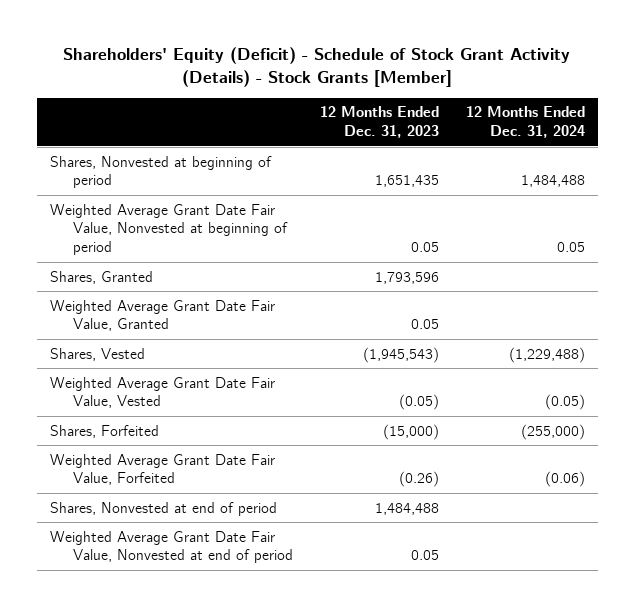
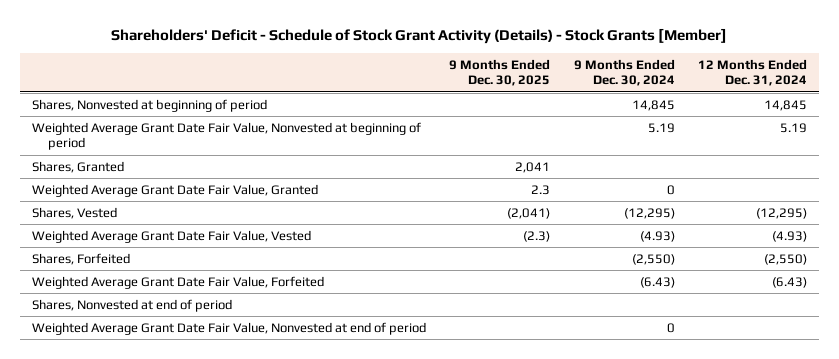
- Shareholders' Equity (Deficit) - Schedule of Stock Grant Activity (Details) - Stock Grants [Member]
+ Shareholders' Deficit - Schedule of Stock Grant Activity (Details) - Stock Grants [Member]
- | 12 Months Ended Dec. 31, 2023 | 12 Months Ended Dec. 31, 2024
+ | 9 Months Ended Dec. 30, 2025 | 9 Months Ended Dec. 30, 2024 | 12 Months Ended Dec. 31, 2024
- Shares, Nonvested at beginning of period | 1,651,435 | 1,484,488
- Weighted Average Grant Date Fair Value, Nonvested at beginning of period | 0.05 | 0.05
+ Shares, Nonvested at beginning of period | | 14,845 | 14,845
+ Weighted Average Grant Date Fair Value, Nonvested at beginning of period | | 5.19 | 5.19
- Shares, Vested | (1,945,543) | (1,229,488)
- Weighted Average Grant Date Fair Value, Vested | (0.05) | (0.05)
- Shares, Forfeited | (15,000) | (255,000)
- Weighted Average Grant Date Fair Value, Forfeited | (0.26) | (0.06)
+ Shares, Vested | (2,041) | (12,295) | (12,295)
+ Weighted Average Grant Date Fair Value, Vested | (2.3) | (4.93) | (4.93)
+ Shares, Forfeited | | (2,550) | (2,550)
+ Weighted Average Grant Date Fair Value, Forfeited | | (6.43) | (6.43)

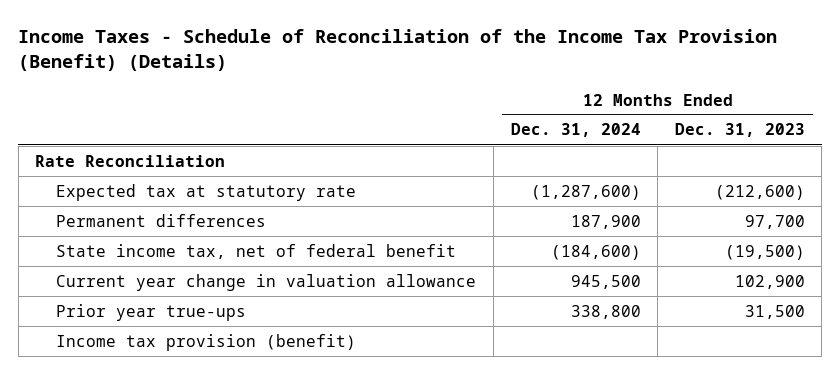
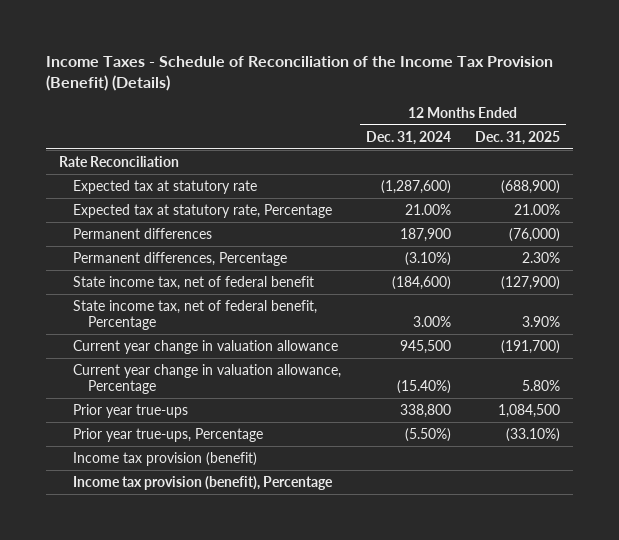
- | 12 Months Ended Dec. 31, 2024 | 12 Months Ended Dec. 31, 2023
+ | 12 Months Ended Dec. 31, 2024 | 12 Months Ended Dec. 31, 2025
+ Expected tax at statutory rate, Percentage | 21.00% | 21.00%
+ Permanent differences, Percentage | (3.10%) | 2.30%
+ State income tax, net of federal benefit, Percentage | 3.00% | 3.90%
+ Current year change in valuation allowance, Percentage | (15.40%) | 5.80%
+ Prior year true-ups, Percentage | (5.50%) | (33.10%)
+ Income tax provision (benefit), Percentage

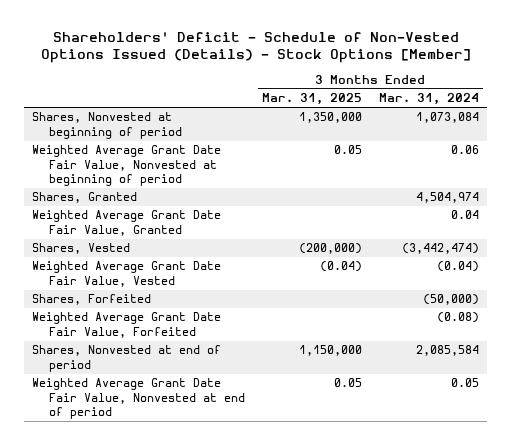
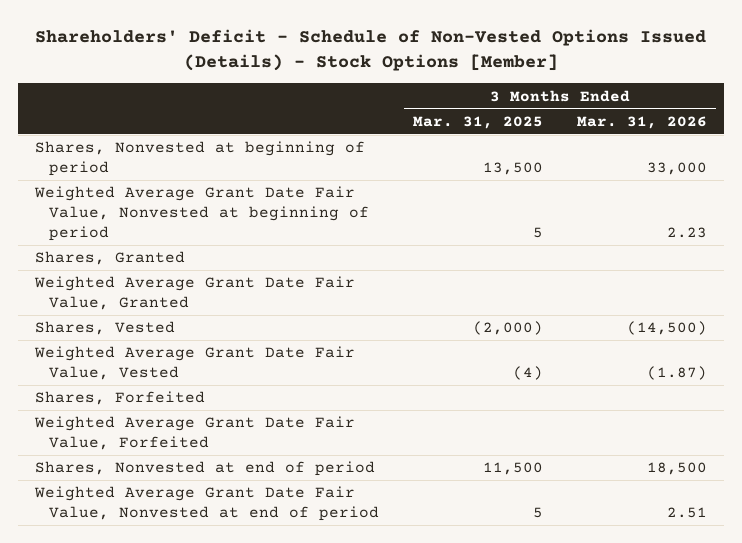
- | 3 Months Ended Mar. 31, 2025 | 3 Months Ended Mar. 31, 2024
+ | 3 Months Ended Mar. 31, 2025 | 3 Months Ended Mar. 31, 2026
- Shares, Nonvested at beginning of period | 1,350,000 | 1,073,084
- Weighted Average Grant Date Fair Value, Nonvested at beginning of period | 0.05 | 0.06
+ Shares, Nonvested at beginning of period | 13,500 | 33,000
+ Weighted Average Grant Date Fair Value, Nonvested at beginning of period | 5 | 2.23
- Shares, Vested | (200,000) | (3,442,474)
- Weighted Average Grant Date Fair Value, Vested | (0.04) | (0.04)
+ Shares, Vested | (2,000) | (14,500)
+ Weighted Average Grant Date Fair Value, Vested | (4) | (1.87)
- Shares, Nonvested at end of period | 1,150,000 | 2,085,584
- Weighted Average Grant Date Fair Value, Nonvested at end of period | 0.05 | 0.05
+ Shares, Nonvested at end of period | 11,500 | 18,500
+ Weighted Average Grant Date Fair Value, Nonvested at end of period | 5 | 2.51

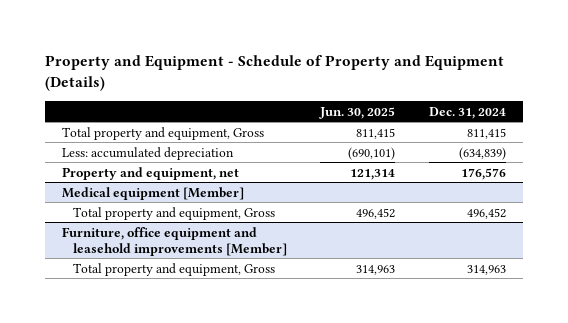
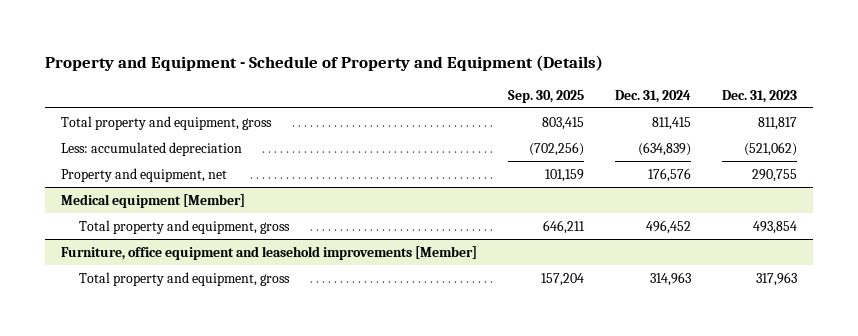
- | Jun. 30, 2025 | Dec. 31, 2024
+ | Sep. 30, 2025 | Dec. 31, 2024 | Dec. 31, 2023
- Total property and equipment, Gross | 811,415 | 811,415
+ Total property and equipment, gross | 803,415 | 811,415 | 811,817
@ Medical equipment [Member]
- Total property and equipment, Gross | 496,452 | 496,452
+ Total property and equipment, gross | 646,211 | 496,452 | 493,854
@ Furniture, office equipment and leasehold improvements [Member]
- Total property and equipment, Gross | 314,963 | 314,963
+ Total property and equipment, gross | 157,204 | 314,963 | 317,963

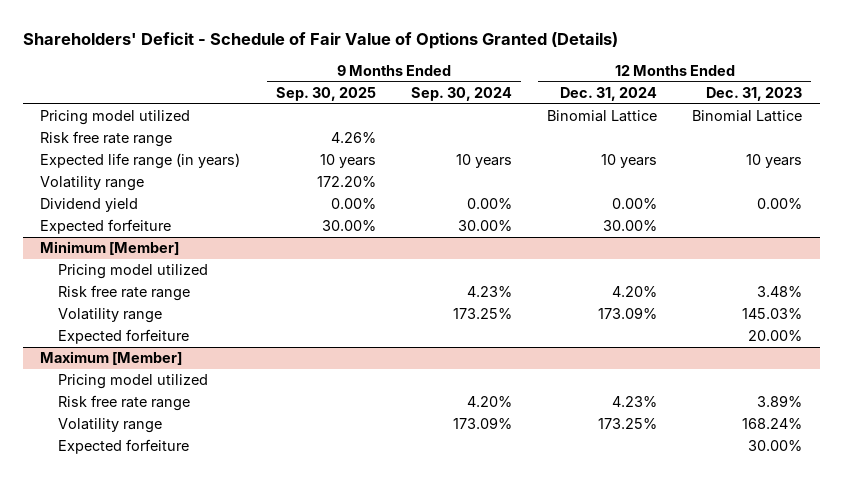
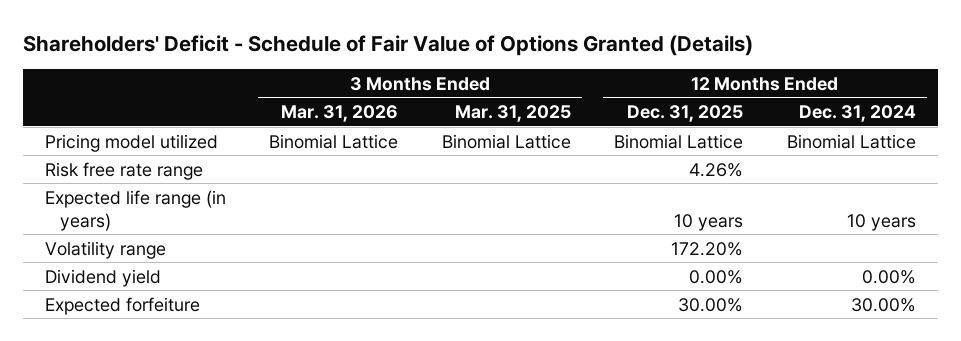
- | 9 Months Ended Sep. 30, 2025 | 9 Months Ended Sep. 30, 2024 | 12 Months Ended Dec. 31, 2024 | 12 Months Ended Dec. 31, 2023
+ | 3 Months Ended Mar. 31, 2026 | 3 Months Ended Mar. 31, 2025 | 12 Months Ended Dec. 31, 2025 | 12 Months Ended Dec. 31, 2024
- Minimum [Member]
- Pricing model utilized
- Risk free rate range | | 4.23% | 4.20% | 3.48%
- Volatility range | | 173.25% | 173.09% | 145.03%
- Expected forfeiture | | | | 20.00%
- Maximum [Member]
- Pricing model utilized
- Risk free rate range | | 4.20% | 4.23% | 3.89%
- Volatility range | | 173.09% | 173.25% | 168.24%
- Expected forfeiture | | | | 30.00%

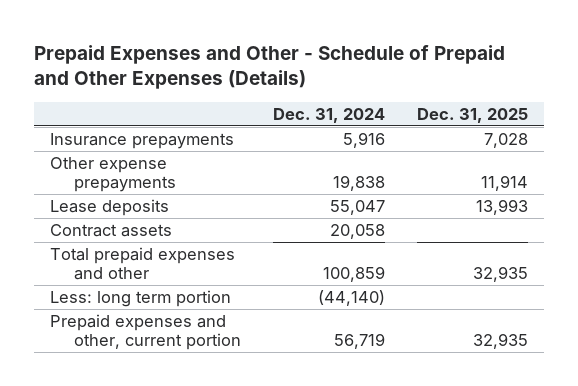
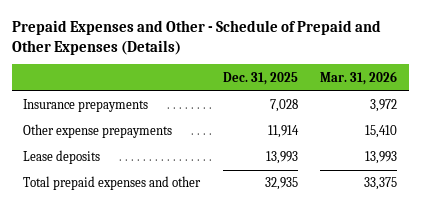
- | Dec. 31, 2024 | Dec. 31, 2025
+ | Dec. 31, 2025 | Mar. 31, 2026
- Contract assets | 20,058 |
- Less: long term portion | (44,140) |
- Prepaid expenses and other, current portion | 56,719 | 32,935

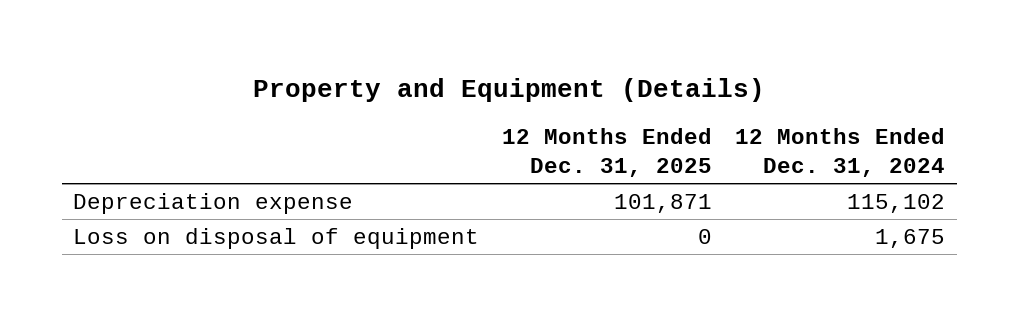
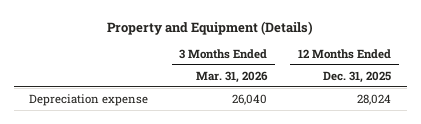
- | 12 Months Ended Dec. 31, 2025 | 12 Months Ended Dec. 31, 2024
+ | 3 Months Ended Mar. 31, 2026 | 12 Months Ended Dec. 31, 2025
- Depreciation expense | 101,871 | 115,102
- Loss on disposal of equipment | 0 | 1,675
+ Depreciation expense | 26,040 | 28,024

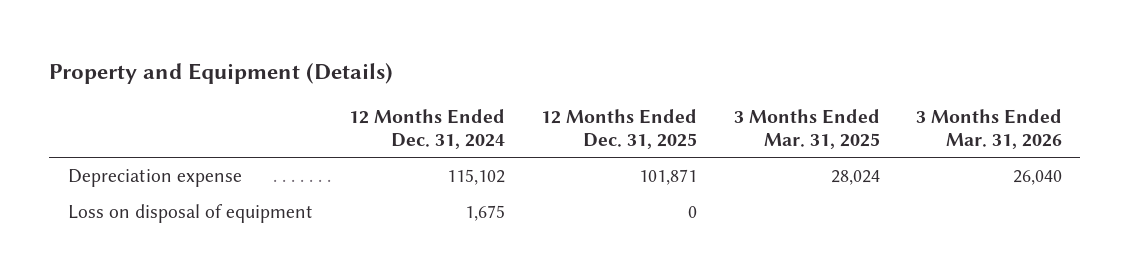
- | 3 Months Ended Mar. 31, 2026 | 12 Months Ended Dec. 31, 2025
+ | 12 Months Ended Dec. 31, 2024 | 12 Months Ended Dec. 31, 2025 | 3 Months Ended Mar. 31, 2025 | 3 Months Ended Mar. 31, 2026
- Depreciation expense | 26,040 | 28,024
+ Depreciation expense | 115,102 | 101,871 | 28,024 | 26,040
+ Loss on disposal of equipment | 1,675 | 0 | |

